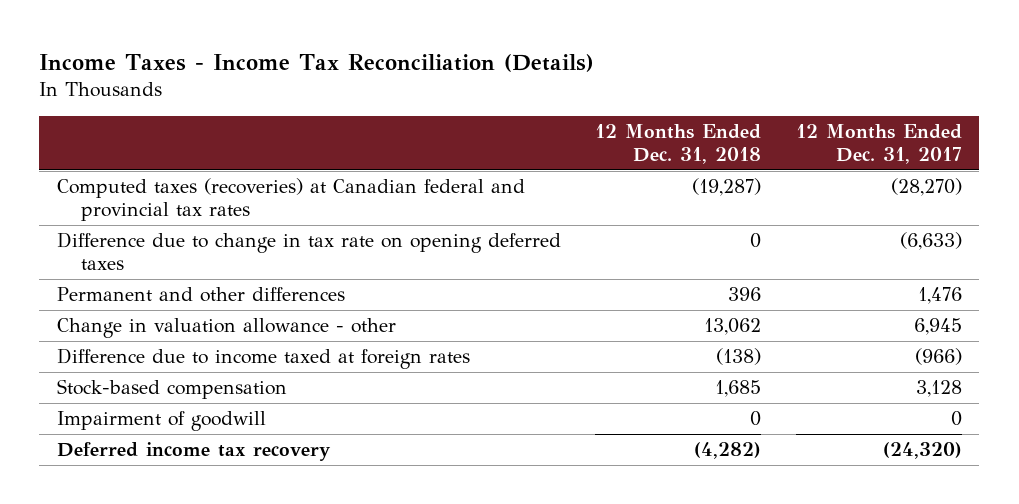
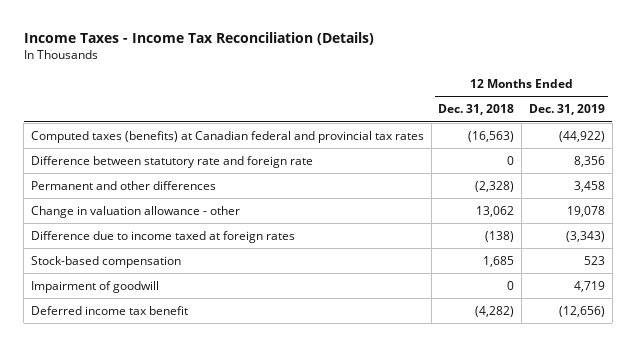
- | 12 Months Ended Dec. 31, 2018 | 12 Months Ended Dec. 31, 2017
+ | 12 Months Ended Dec. 31, 2018 | 12 Months Ended Dec. 31, 2019
- Computed taxes (recoveries) at Canadian federal and provincial tax rates | (19,287) | (28,270)
- Difference due to change in tax rate on opening deferred taxes | 0 | (6,633)
- Permanent and other differences | 396 | 1,476
+ Computed taxes (benefits) at Canadian federal and provincial tax rates | (16,563) | (44,922)
+ Difference between statutory rate and foreign rate | 0 | 8,356
+ Permanent and other differences | (2,328) | 3,458
- Deferred income tax recovery | (4,282) | (24,320)
+ Deferred income tax benefit | (4,282) | (12,656)

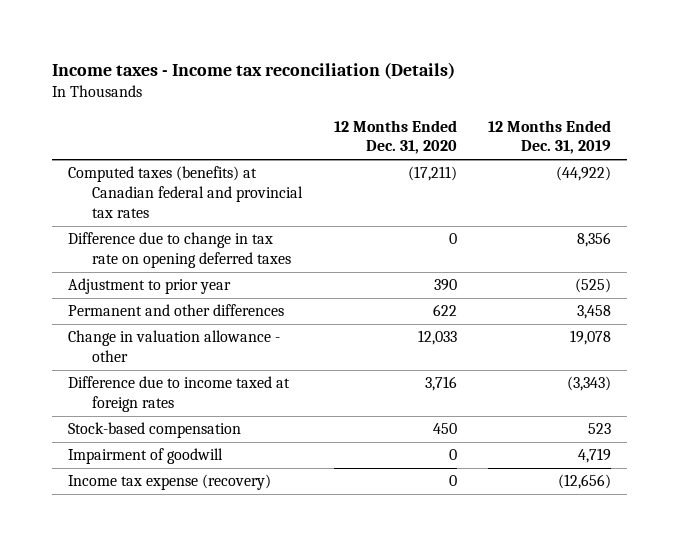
- Income Taxes - Income Tax Reconciliation (Details)
+ Income taxes - Income tax reconciliation (Details)
- | 12 Months Ended Dec. 31, 2018 | 12 Months Ended Dec. 31, 2019
+ | 12 Months Ended Dec. 31, 2020 | 12 Months Ended Dec. 31, 2019
- Difference between statutory rate and foreign rate | 0 | 8,356
+ Difference due to change in tax rate on opening deferred taxes | 0 | 8,356
+ Adjustment to prior year | 390 | (525)
- Deferred income tax benefit | (4,282) | (12,656)
+ Income tax expense (recovery) | 0 | (12,656)

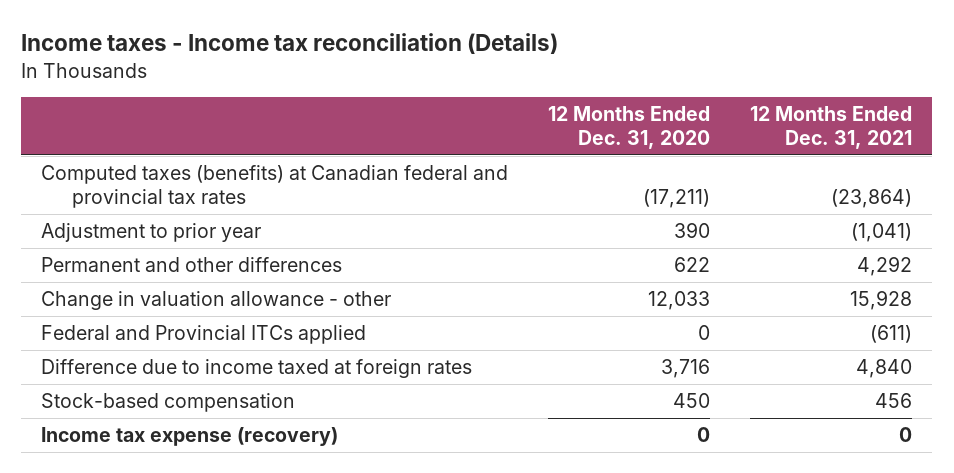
- | 12 Months Ended Dec. 31, 2020 | 12 Months Ended Dec. 31, 2019
+ | 12 Months Ended Dec. 31, 2020 | 12 Months Ended Dec. 31, 2021
- Difference due to change in tax rate on opening deferred taxes | 0 | 8,356
+ Federal and Provincial ITCs applied | 0 | (611)
- Impairment of goodwill | 0 | 4,719

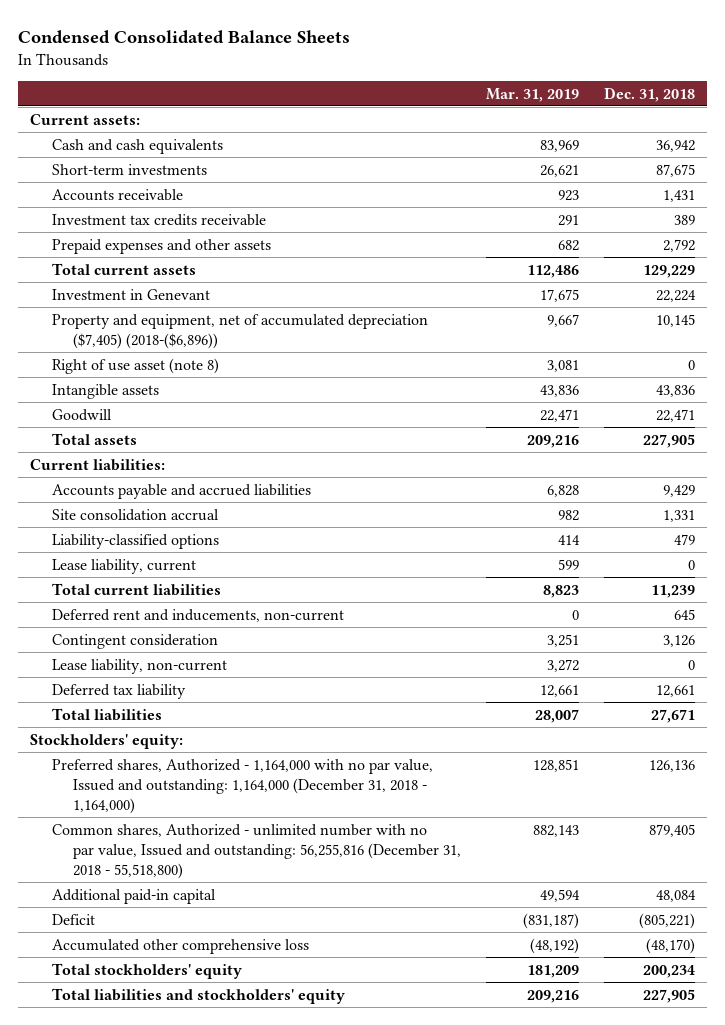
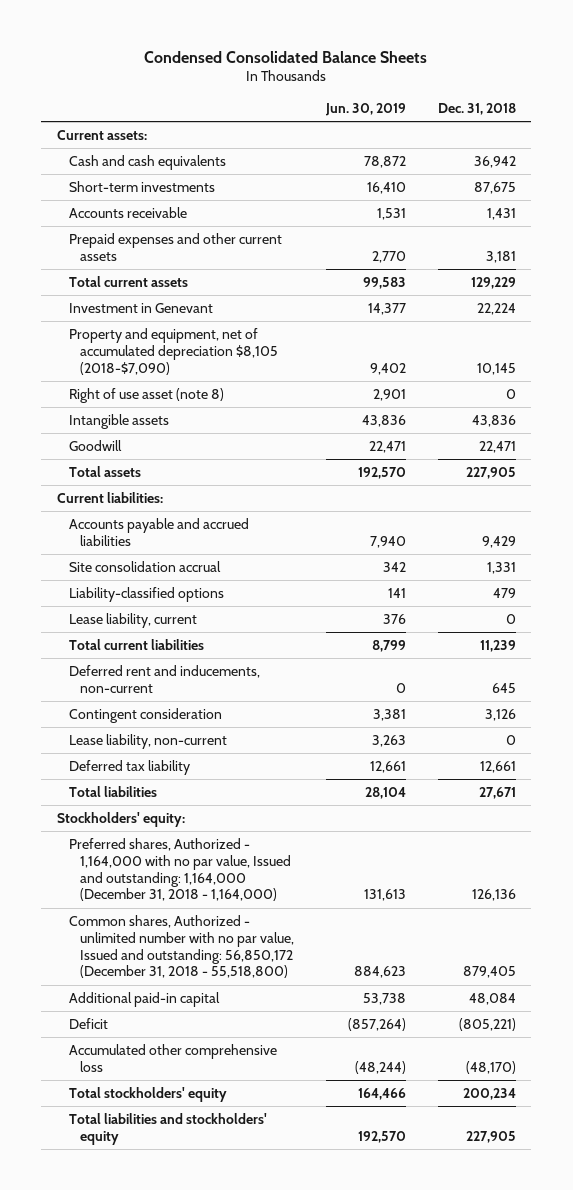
- | Mar. 31, 2019 | Dec. 31, 2018
+ | Jun. 30, 2019 | Dec. 31, 2018
- Investment tax credits receivable | 291 | 389
- Prepaid expenses and other assets | 682 | 2,792
+ Prepaid expenses and other current assets | 2,770 | 3,181
- Property and equipment, net of accumulated depreciation ($7,405) (2018-($6,896)) | 9,667 | 10,145
+ Property and equipment, net of accumulated depreciation $8,105 (2018-$7,090) | 9,402 | 10,145
- Common shares, Authorized - unlimited number with no par value, Issued and outstanding: 56,255,816 (December 31, 2018 - 55,518,800) | 882,143 | 879,405
+ Common shares, Authorized - unlimited number with no par value, Issued and outstanding: 56,850,172 (December 31, 2018 - 55,518,800) | 884,623 | 879,405

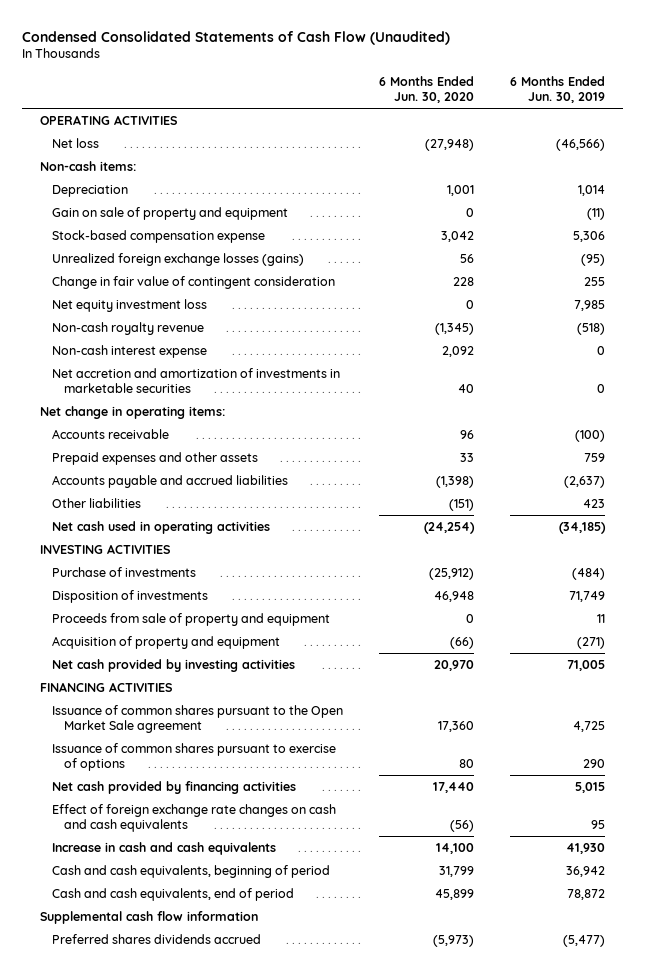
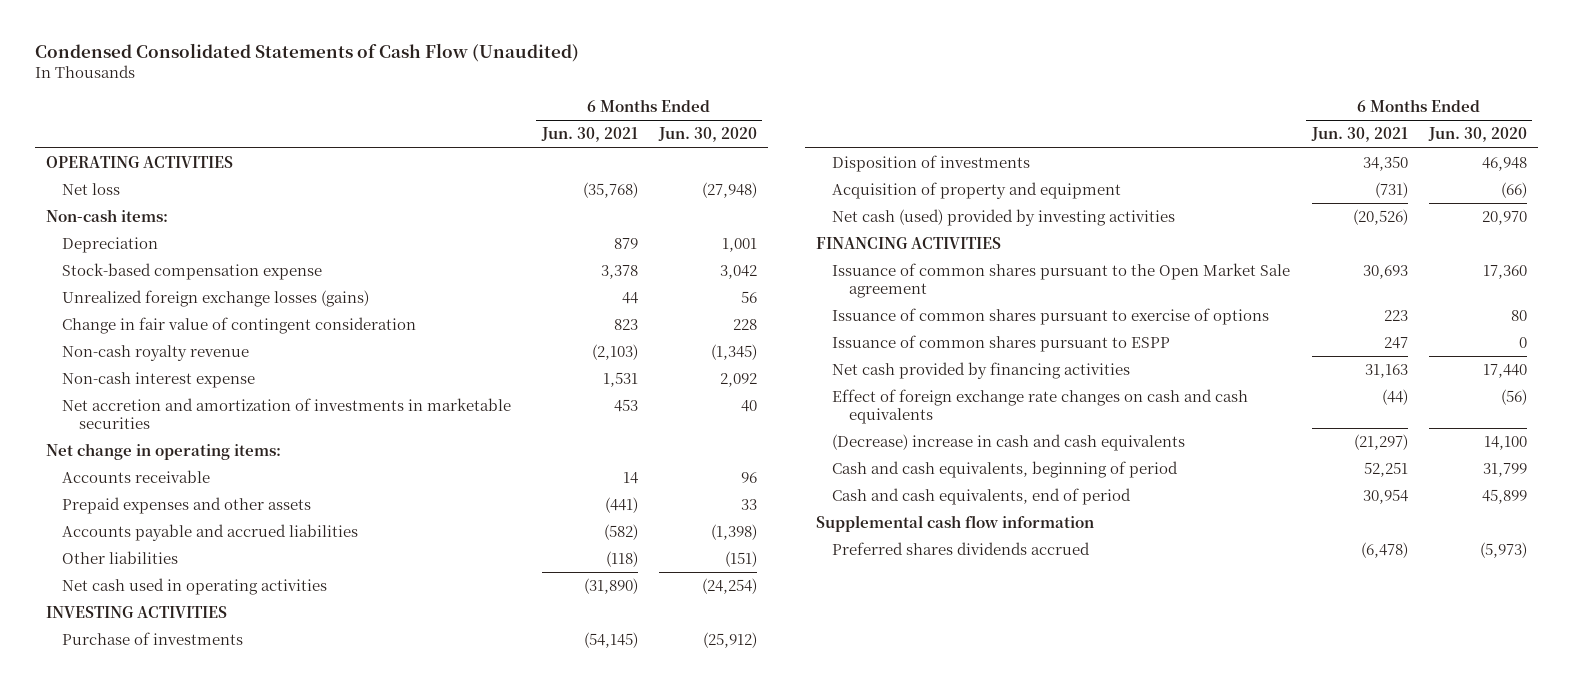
- | 6 Months Ended Jun. 30, 2020 | 6 Months Ended Jun. 30, 2019
+ | 6 Months Ended Jun. 30, 2021 | 6 Months Ended Jun. 30, 2020
- Gain on sale of property and equipment | 0 | (11)
- Net equity investment loss | 0 | 7,985
- Proceeds from sale of property and equipment | 0 | 11
- Net cash provided by investing activities | 20,970 | 71,005
+ Net cash (used) provided by investing activities | (20,526) | 20,970
+ Issuance of common shares pursuant to ESPP | 247 | 0
- Increase in cash and cash equivalents | 14,100 | 41,930
+ (Decrease) increase in cash and cash equivalents | (21,297) | 14,100

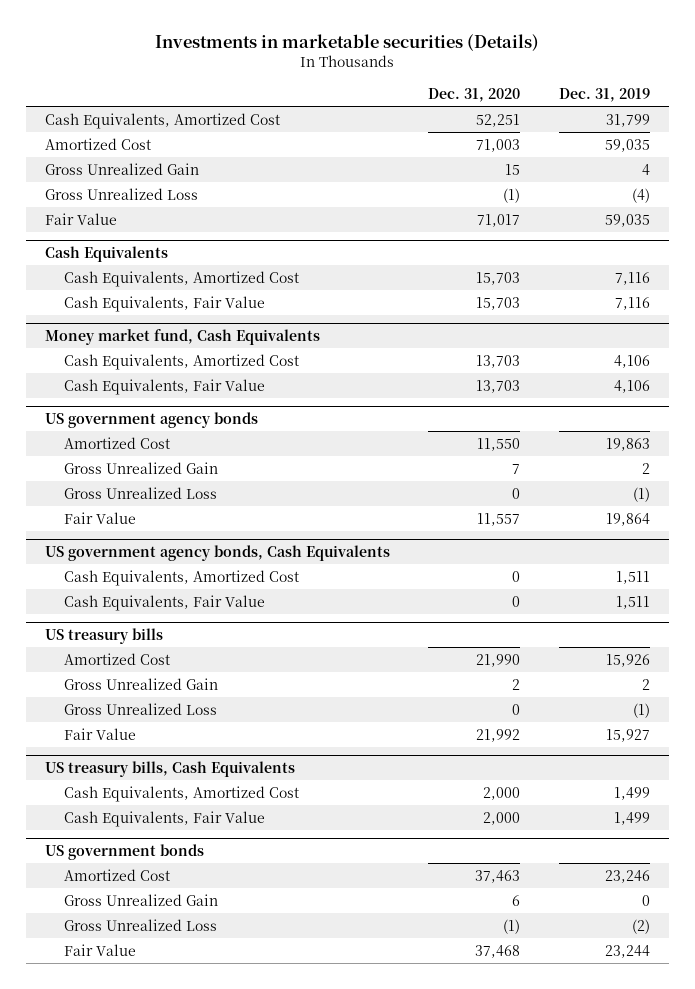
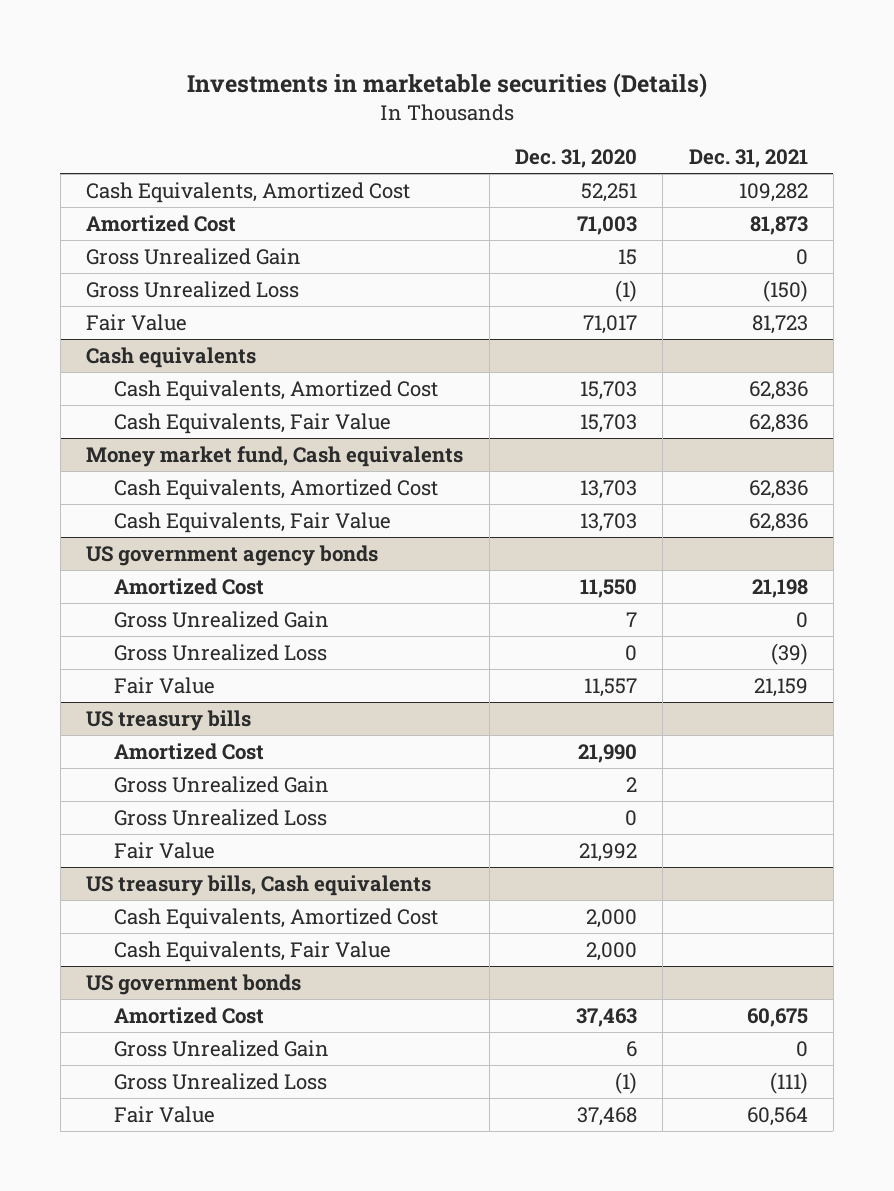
- | Dec. 31, 2020 | Dec. 31, 2019
+ | Dec. 31, 2020 | Dec. 31, 2021
- Cash Equivalents
+ Cash equivalents
- Money market fund, Cash Equivalents
+ Money market fund, Cash equivalents
- US government agency bonds, Cash Equivalents
- Cash Equivalents, Amortized Cost | 0 | 1,511
- Cash Equivalents, Fair Value | 0 | 1,511
- US treasury bills, Cash Equivalents
+ US treasury bills, Cash equivalents

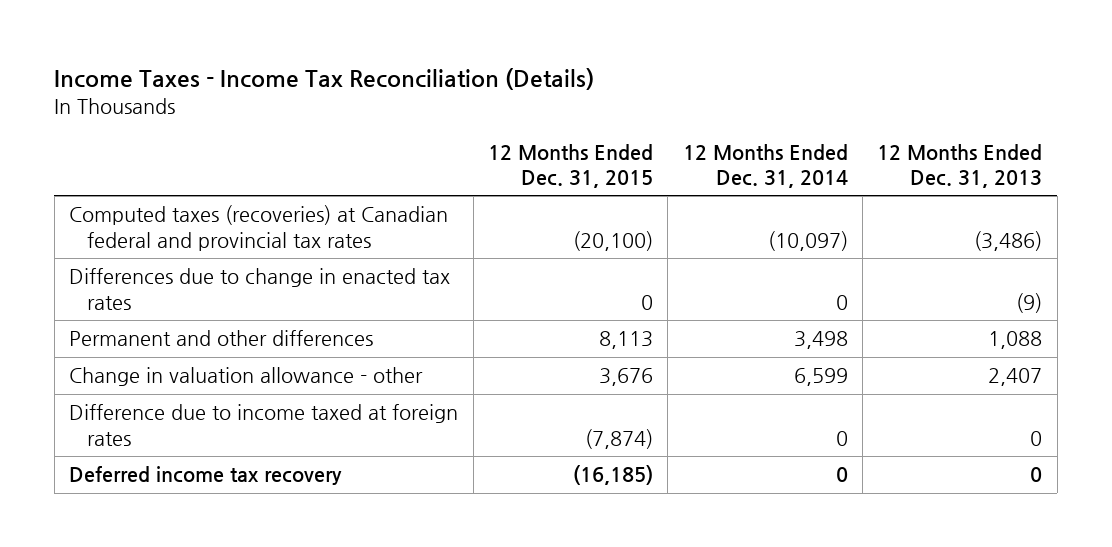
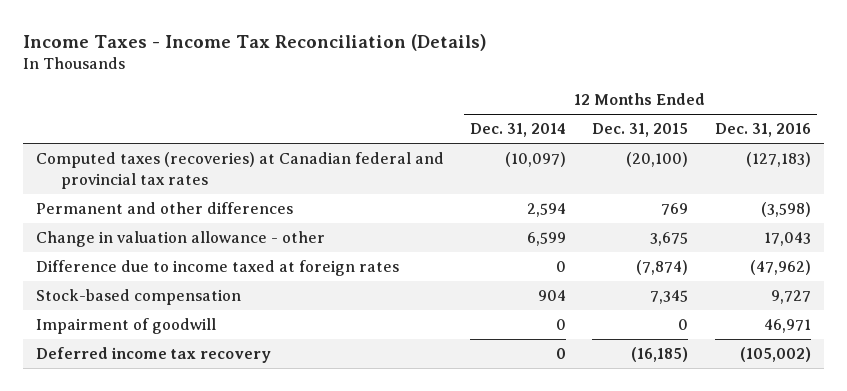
- | 12 Months Ended Dec. 31, 2015 | 12 Months Ended Dec. 31, 2014 | 12 Months Ended Dec. 31, 2013
+ | 12 Months Ended Dec. 31, 2014 | 12 Months Ended Dec. 31, 2015 | 12 Months Ended Dec. 31, 2016
- Differences due to change in enacted tax rates | 0 | 0 | (9)
- Permanent and other differences | 8,113 | 3,498 | 1,088
- Change in valuation allowance - other | 3,676 | 6,599 | 2,407
+ Permanent and other differences | 2,594 | 769 | (3,598)
+ Change in valuation allowance - other | 6,599 | 3,675 | 17,043
+ Stock-based compensation | 904 | 7,345 | 9,727
+ Impairment of goodwill | 0 | 0 | 46,971

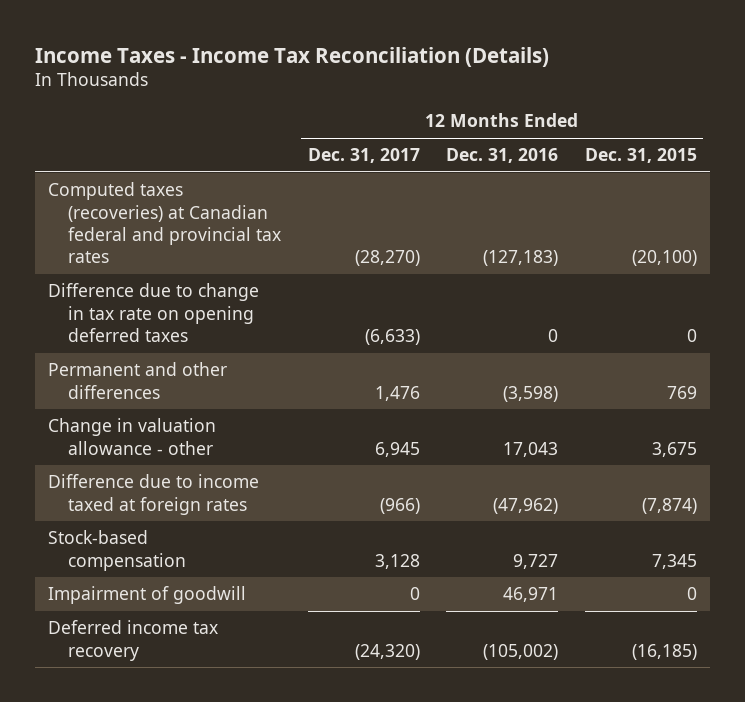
- | 12 Months Ended Dec. 31, 2014 | 12 Months Ended Dec. 31, 2015 | 12 Months Ended Dec. 31, 2016
+ | 12 Months Ended Dec. 31, 2017 | 12 Months Ended Dec. 31, 2016 | 12 Months Ended Dec. 31, 2015
+ Difference due to change in tax rate on opening deferred taxes | (6,633) | 0 | 0

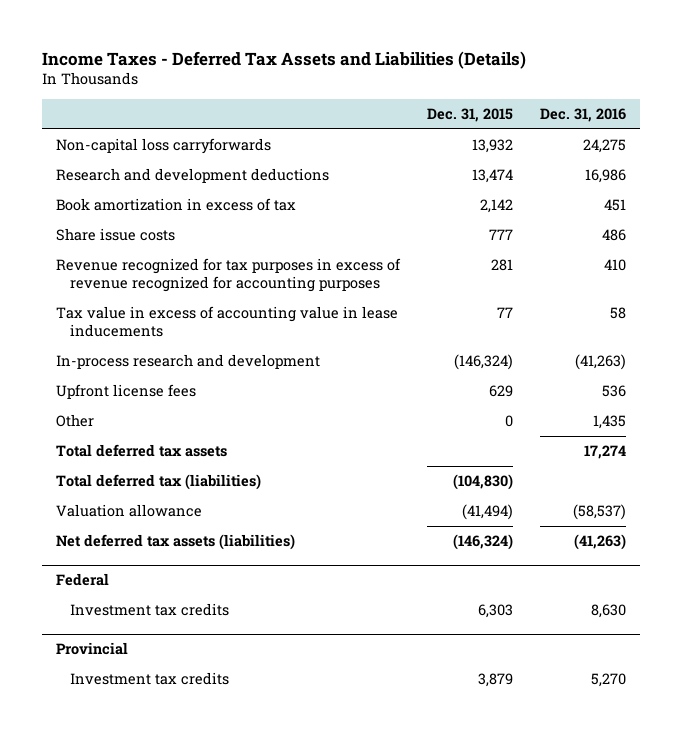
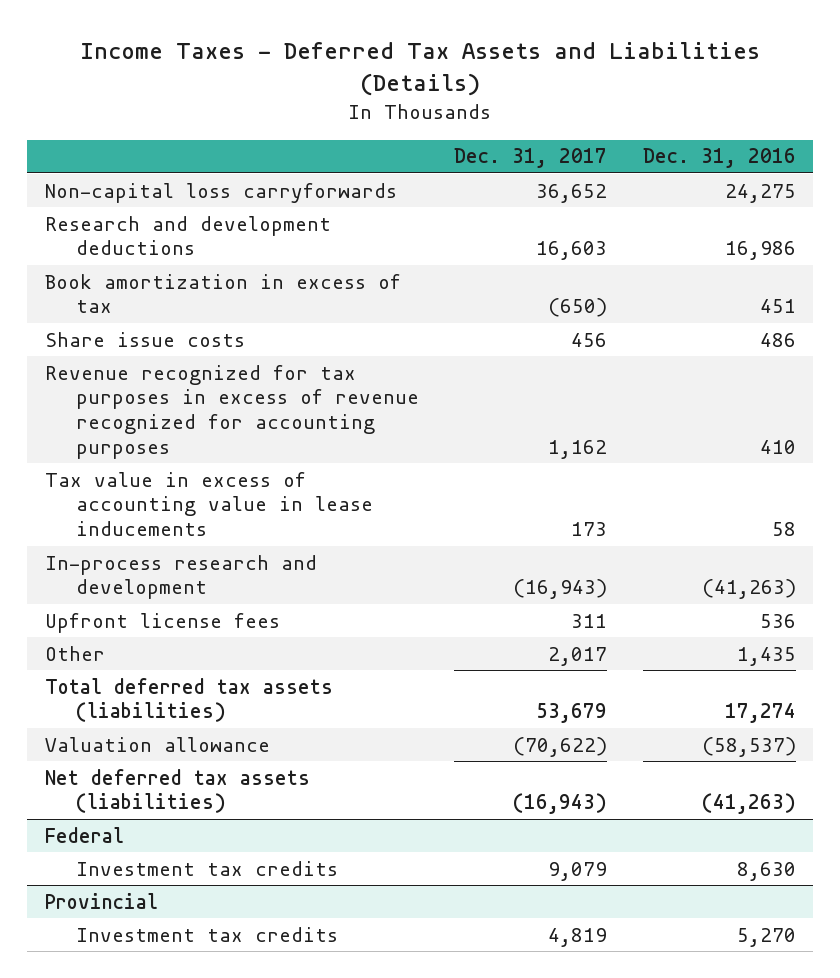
- | Dec. 31, 2015 | Dec. 31, 2016
+ | Dec. 31, 2017 | Dec. 31, 2016
- Total deferred tax assets | | 17,274
- Total deferred tax (liabilities) | (104,830) |
+ Total deferred tax assets (liabilities) | 53,679 | 17,274

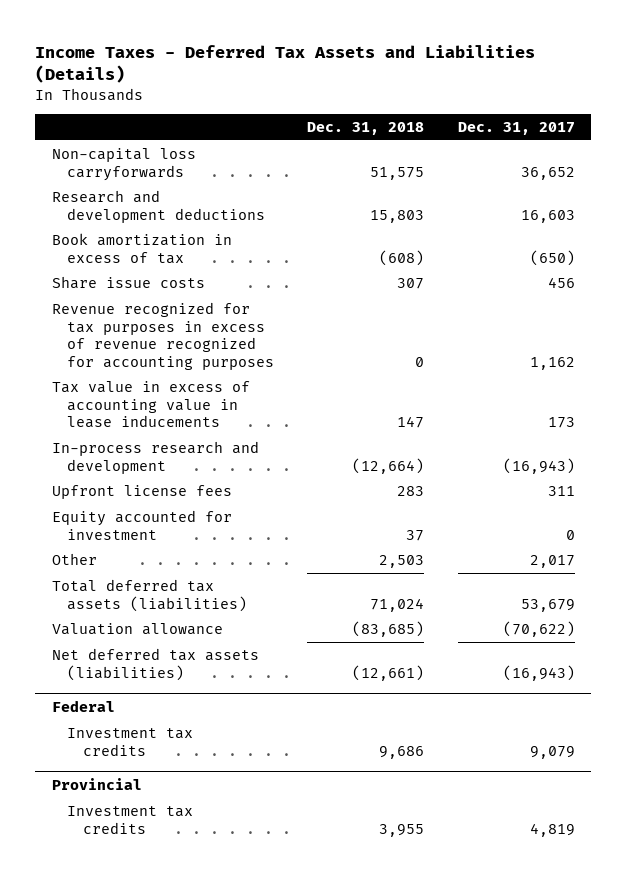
- | Dec. 31, 2017 | Dec. 31, 2016
+ | Dec. 31, 2018 | Dec. 31, 2017
+ Equity accounted for investment | 37 | 0

